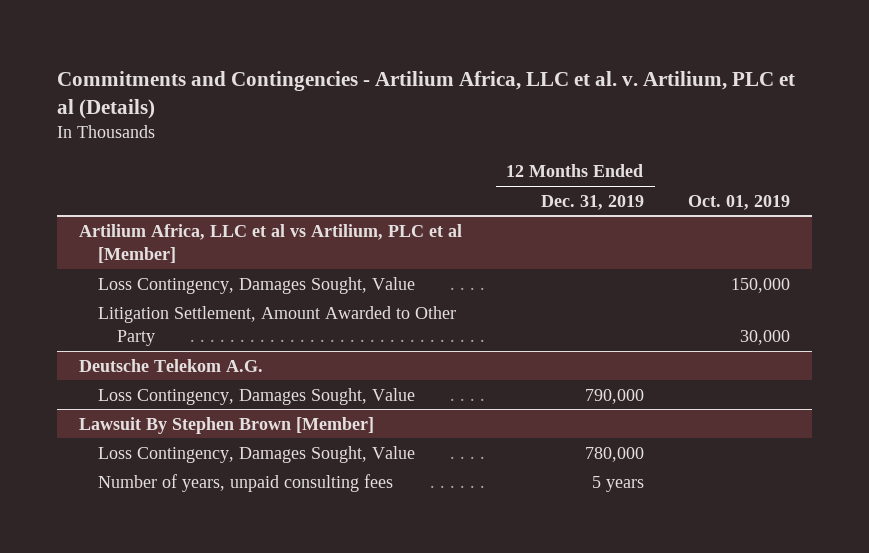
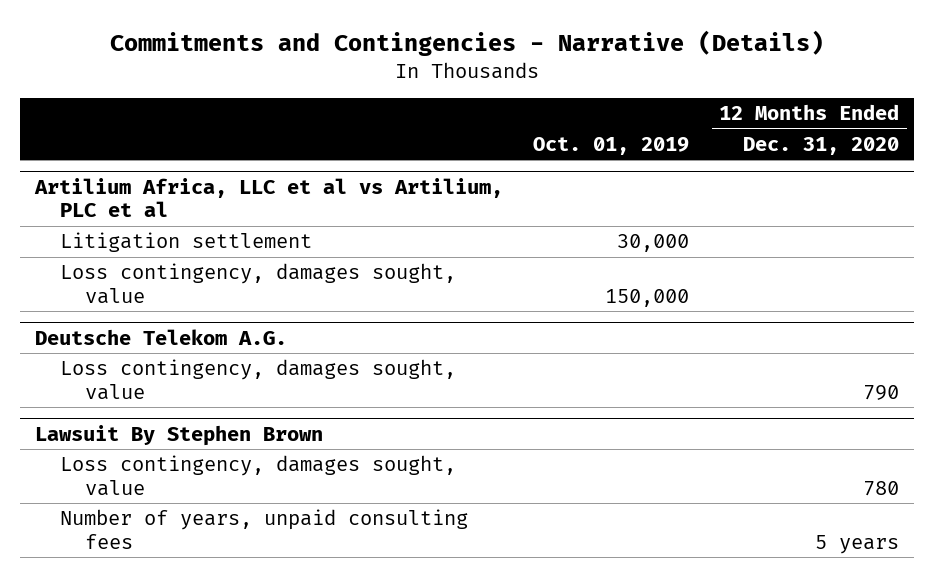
- Commitments and Contingencies - Artilium Africa, LLC et al. v. Artilium, PLC et al (Details)
+ Commitments and Contingencies - Narrative (Details)
- | 12 Months Ended Dec. 31, 2019 | Oct. 01, 2019
+ | Oct. 01, 2019 | 12 Months Ended Dec. 31, 2020
- Artilium Africa, LLC et al vs Artilium, PLC et al [Member]
- Loss Contingency, Damages Sought, Value | | 150,000
- Litigation Settlement, Amount Awarded to Other Party | | 30,000
+ Artilium Africa, LLC et al vs Artilium, PLC et al
+ Litigation settlement | 30,000 |
+ Loss contingency, damages sought, value | 150,000 |
@ Deutsche Telekom A.G.
- Loss Contingency, Damages Sought, Value | 790,000 |
- Lawsuit By Stephen Brown [Member]
- Loss Contingency, Damages Sought, Value | 780,000 |
@ Deutsche Telekom A.G.
+ Loss contingency, damages sought, value | | 790
+ Lawsuit By Stephen Brown
+ Loss contingency, damages sought, value | | 780

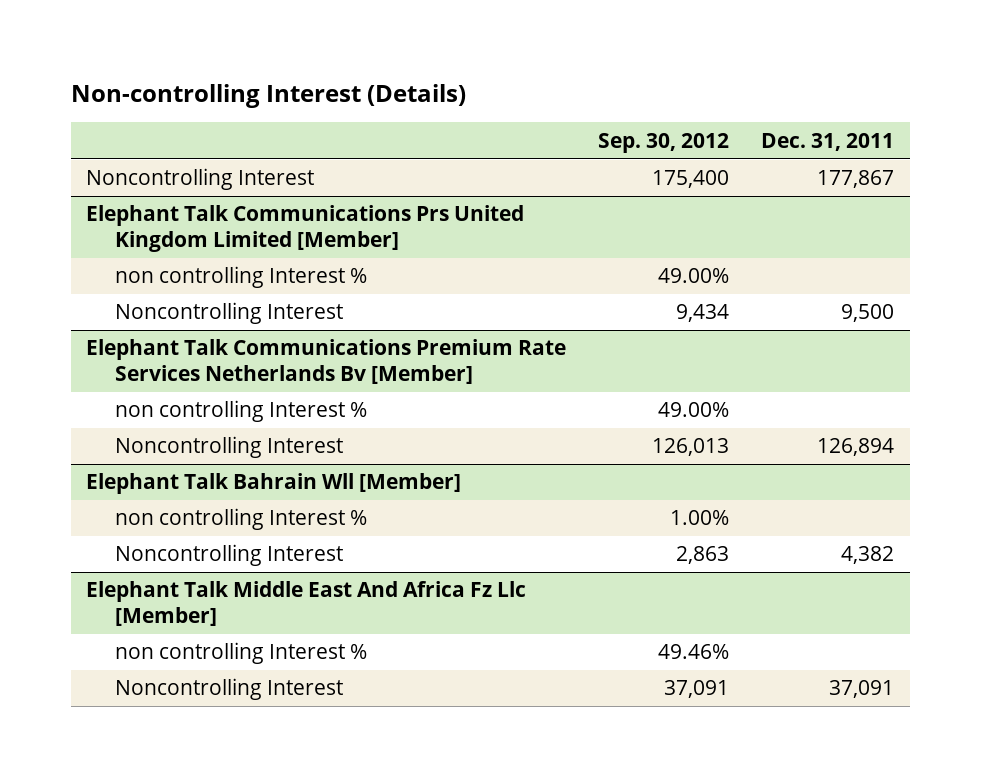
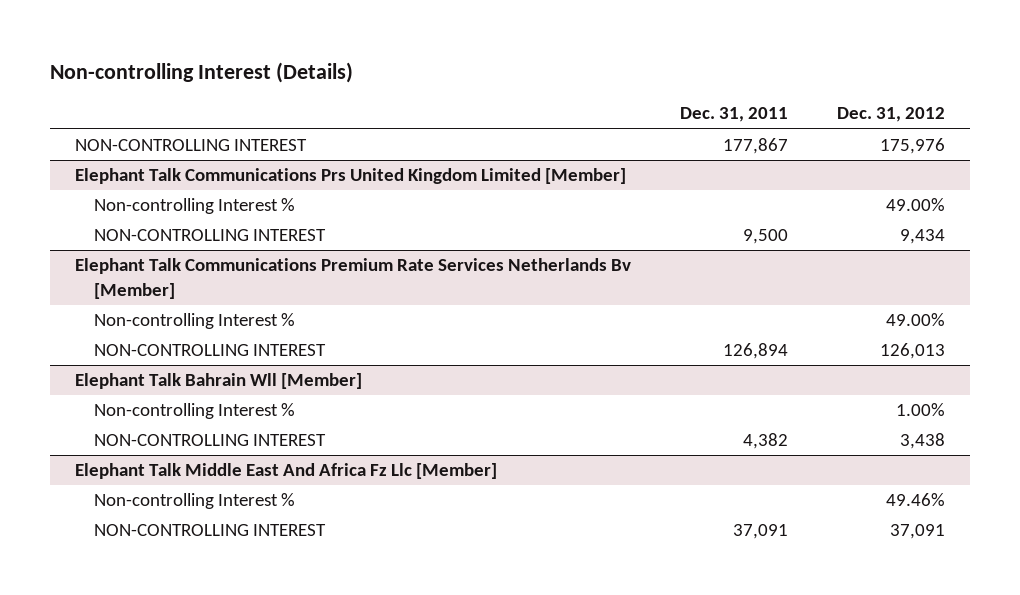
- | Sep. 30, 2012 | Dec. 31, 2011
+ | Dec. 31, 2011 | Dec. 31, 2012
- Noncontrolling Interest | 175,400 | 177,867
+ NON-CONTROLLING INTEREST | 177,867 | 175,976
@ Elephant Talk Communications Prs United Kingdom Limited [Member]
- non controlling Interest % | 49.00% |
- Noncontrolling Interest | 9,434 | 9,500
+ Non-controlling Interest % | | 49.00%
+ NON-CONTROLLING INTEREST | 9,500 | 9,434
@ Elephant Talk Communications Premium Rate Services Netherlands Bv [Member]
- non controlling Interest % | 49.00% |
- Noncontrolling Interest | 126,013 | 126,894
+ Non-controlling Interest % | | 49.00%
+ NON-CONTROLLING INTEREST | 126,894 | 126,013
@ Elephant Talk Bahrain Wll [Member]
- non controlling Interest % | 1.00% |
- Noncontrolling Interest | 2,863 | 4,382
+ Non-controlling Interest % | | 1.00%
+ NON-CONTROLLING INTEREST | 4,382 | 3,438
@ Elephant Talk Middle East And Africa Fz Llc [Member]
- non controlling Interest % | 49.46% |
- Noncontrolling Interest | 37,091 | 37,091
+ Non-controlling Interest % | | 49.46%
+ NON-CONTROLLING INTEREST | 37,091 | 37,091

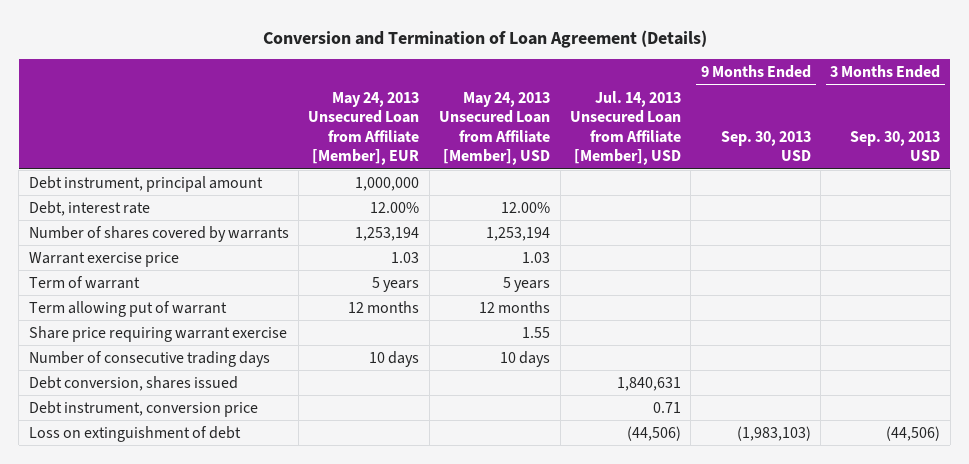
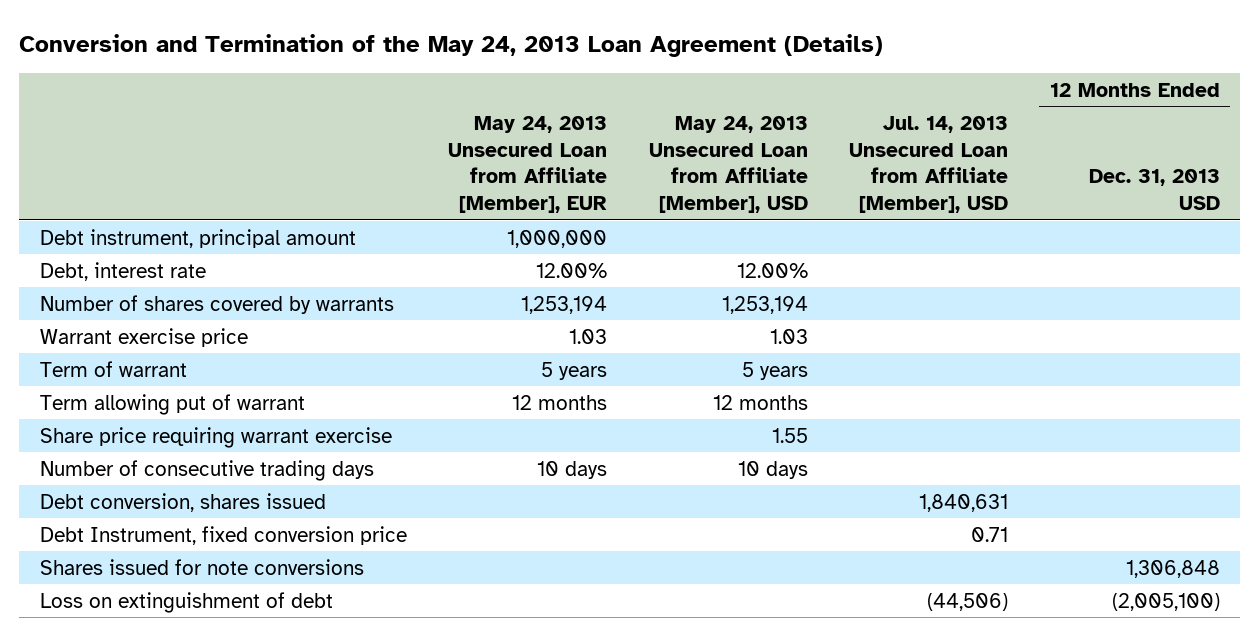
- Conversion and Termination of Loan Agreement (Details)
+ Conversion and Termination of the May 24, 2013 Loan Agreement (Details)
- | May 24, 2013 Unsecured Loan from Affiliate [Member], EUR | May 24, 2013 Unsecured Loan from Affiliate [Member], USD | Jul. 14, 2013 Unsecured Loan from Affiliate [Member], USD | 9 Months Ended Sep. 30, 2013 USD | 3 Months Ended Sep. 30, 2013 USD
+ | May 24, 2013 Unsecured Loan from Affiliate [Member], EUR | May 24, 2013 Unsecured Loan from Affiliate [Member], USD | Jul. 14, 2013 Unsecured Loan from Affiliate [Member], USD | 12 Months Ended Dec. 31, 2013 USD
- Debt instrument, conversion price | | | 0.71 | |
+ Debt Instrument, fixed conversion price | | | 0.71 |
+ Shares issued for note conversions | | | | 1,306,848

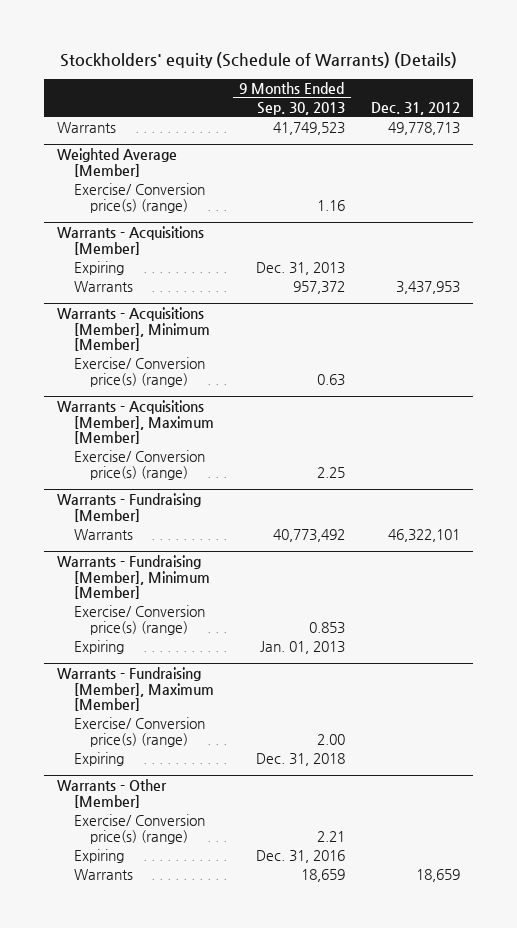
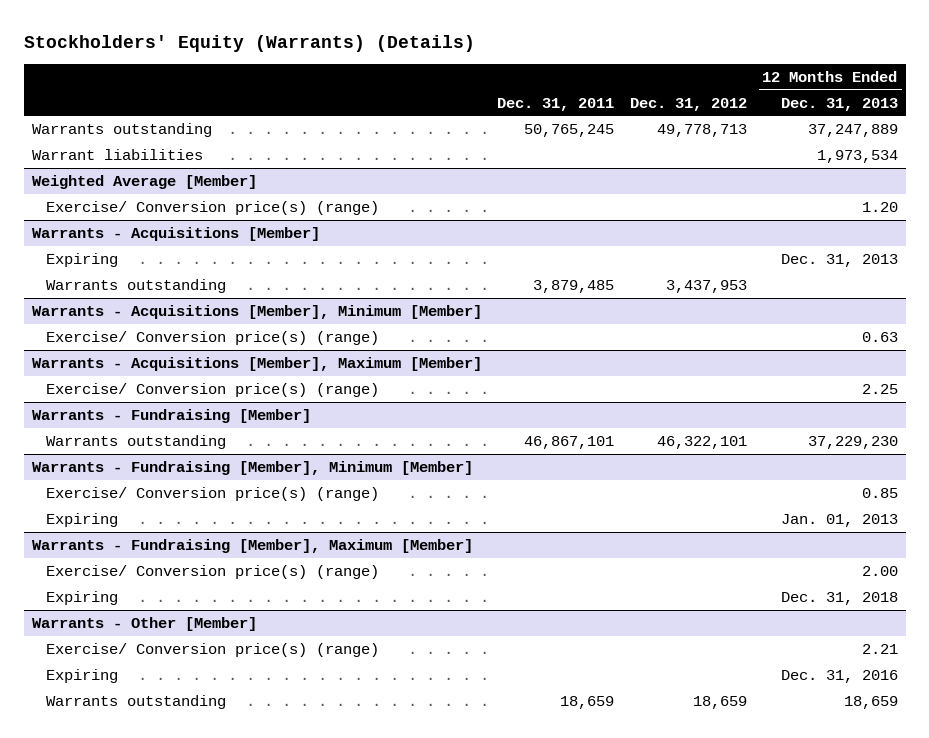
- Stockholders' equity (Schedule of Warrants) (Details)
+ Stockholders' Equity (Warrants) (Details)
- | 9 Months Ended Sep. 30, 2013 | Dec. 31, 2012
+ | Dec. 31, 2011 | Dec. 31, 2012 | 12 Months Ended Dec. 31, 2013
- Warrants | 41,749,523 | 49,778,713
+ Warrants outstanding | 50,765,245 | 49,778,713 | 37,247,889
+ Warrant liabilities | | | 1,973,534
@ Warrants - Acquisitions [Member]
- Warrants | 957,372 | 3,437,953
+ Warrants outstanding | 3,879,485 | 3,437,953 |
@ Warrants - Fundraising [Member]
- Warrants | 40,773,492 | 46,322,101
+ Warrants outstanding | 46,867,101 | 46,322,101 | 37,229,230
@ Warrants - Other [Member]
- Warrants | 18,659 | 18,659
+ Warrants outstanding | 18,659 | 18,659 | 18,659

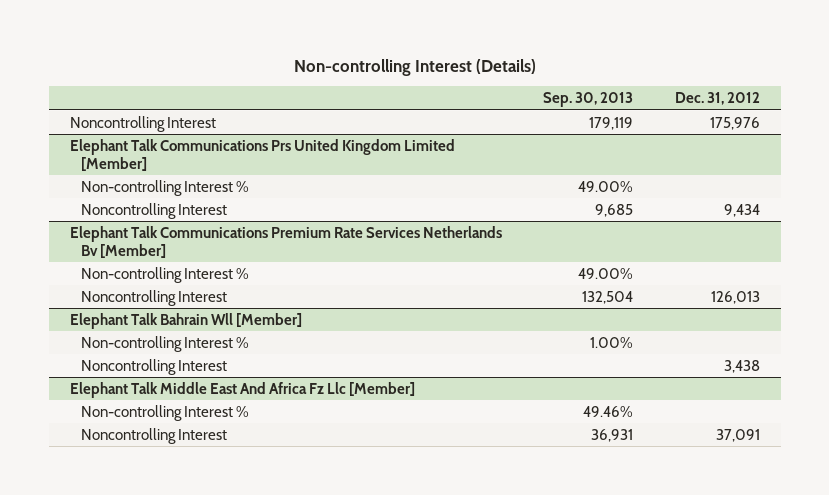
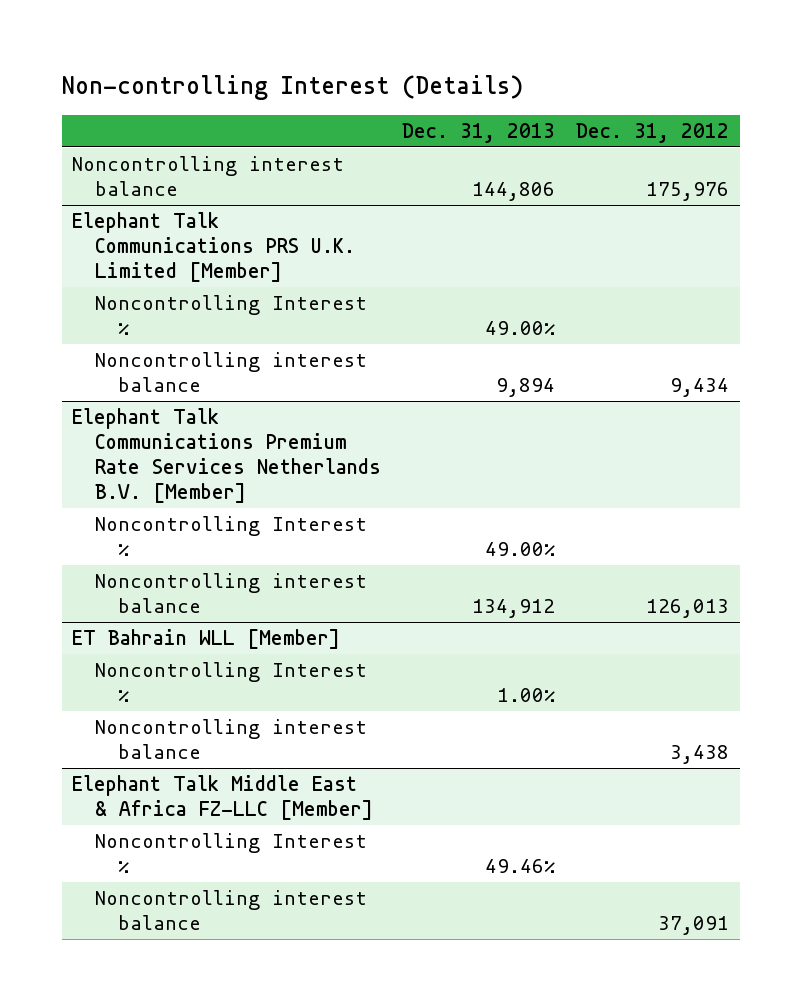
- | Sep. 30, 2013 | Dec. 31, 2012
+ | Dec. 31, 2013 | Dec. 31, 2012
- Noncontrolling Interest | 179,119 | 175,976
- Elephant Talk Communications Prs United Kingdom Limited [Member]
- Non-controlling Interest % | 49.00% |
- Noncontrolling Interest | 9,685 | 9,434
- Elephant Talk Communications Premium Rate Services Netherlands Bv [Member]
- Non-controlling Interest % | 49.00% |
- Noncontrolling Interest | 132,504 | 126,013
- Elephant Talk Bahrain Wll [Member]
- Non-controlling Interest % | 1.00% |
- Noncontrolling Interest | | 3,438
- Elephant Talk Middle East And Africa Fz Llc [Member]
- Non-controlling Interest % | 49.46% |
- Noncontrolling Interest | 36,931 | 37,091
+ Noncontrolling interest balance | 144,806 | 175,976
+ Elephant Talk Communications PRS U.K. Limited [Member]
+ Noncontrolling Interest % | 49.00% |
+ Noncontrolling interest balance | 9,894 | 9,434
+ Elephant Talk Communications Premium Rate Services Netherlands B.V. [Member]
+ Noncontrolling Interest % | 49.00% |
+ Noncontrolling interest balance | 134,912 | 126,013
+ ET Bahrain WLL [Member]
+ Noncontrolling Interest % | 1.00% |
+ Noncontrolling interest balance | | 3,438
+ Elephant Talk Middle East & Africa FZ-LLC [Member]
+ Noncontrolling Interest % | 49.46% |
+ Noncontrolling interest balance | | 37,091

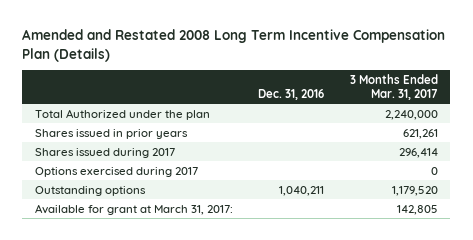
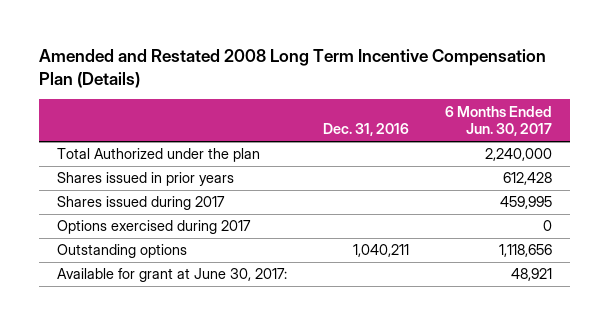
- | Dec. 31, 2016 | 3 Months Ended Mar. 31, 2017
+ | Dec. 31, 2016 | 6 Months Ended Jun. 30, 2017
- Available for grant at March 31, 2017: | | 142,805
+ Available for grant at June 30, 2017: | | 48,921

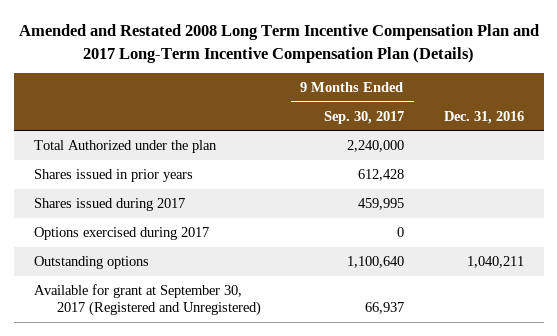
- Amended and Restated 2008 Long Term Incentive Compensation Plan (Details)
+ Amended and Restated 2008 Long Term Incentive Compensation Plan and 2017 Long-Term Incentive Compensation Plan (Details)
- | Dec. 31, 2016 | 6 Months Ended Jun. 30, 2017
+ | 9 Months Ended Sep. 30, 2017 | Dec. 31, 2016
- Available for grant at June 30, 2017: | | 48,921
+ Available for grant at September 30, 2017 (Registered and Unregistered) | 66,937 |

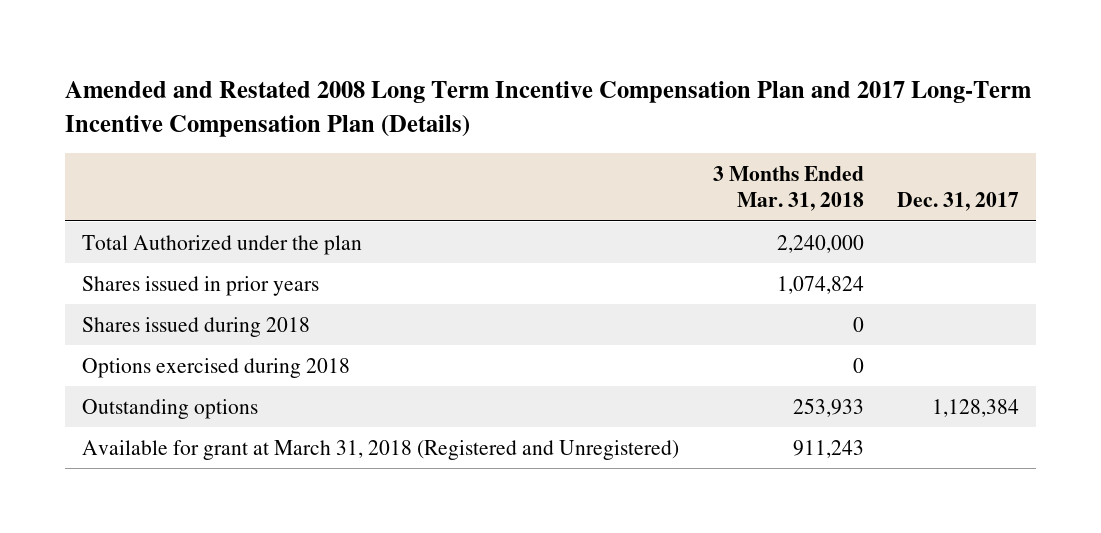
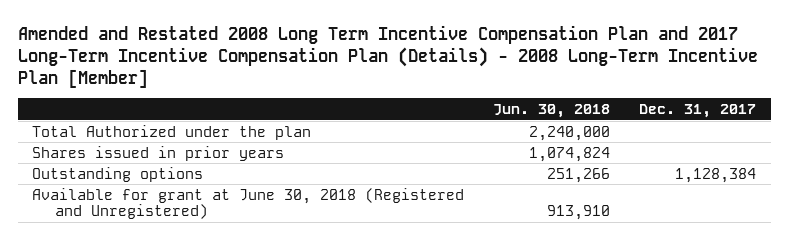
- Amended and Restated 2008 Long Term Incentive Compensation Plan and 2017 Long-Term Incentive Compensation Plan (Details)
+ Amended and Restated 2008 Long Term Incentive Compensation Plan and 2017 Long-Term Incentive Compensation Plan (Details) - 2008 Long-Term Incentive Plan [Member]
- | 3 Months Ended Mar. 31, 2018 | Dec. 31, 2017
+ | Jun. 30, 2018 | Dec. 31, 2017
- Shares issued during 2018 | 0 |
- Options exercised during 2018 | 0 |
- Available for grant at March 31, 2018 (Registered and Unregistered) | 911,243 |
+ Available for grant at June 30, 2018 (Registered and Unregistered) | 913,910 |

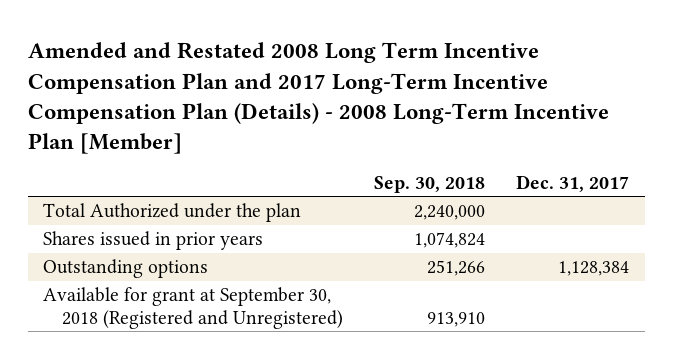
- | Jun. 30, 2018 | Dec. 31, 2017
+ | Sep. 30, 2018 | Dec. 31, 2017
- Available for grant at June 30, 2018 (Registered and Unregistered) | 913,910 |
+ Available for grant at September 30, 2018 (Registered and Unregistered) | 913,910 |

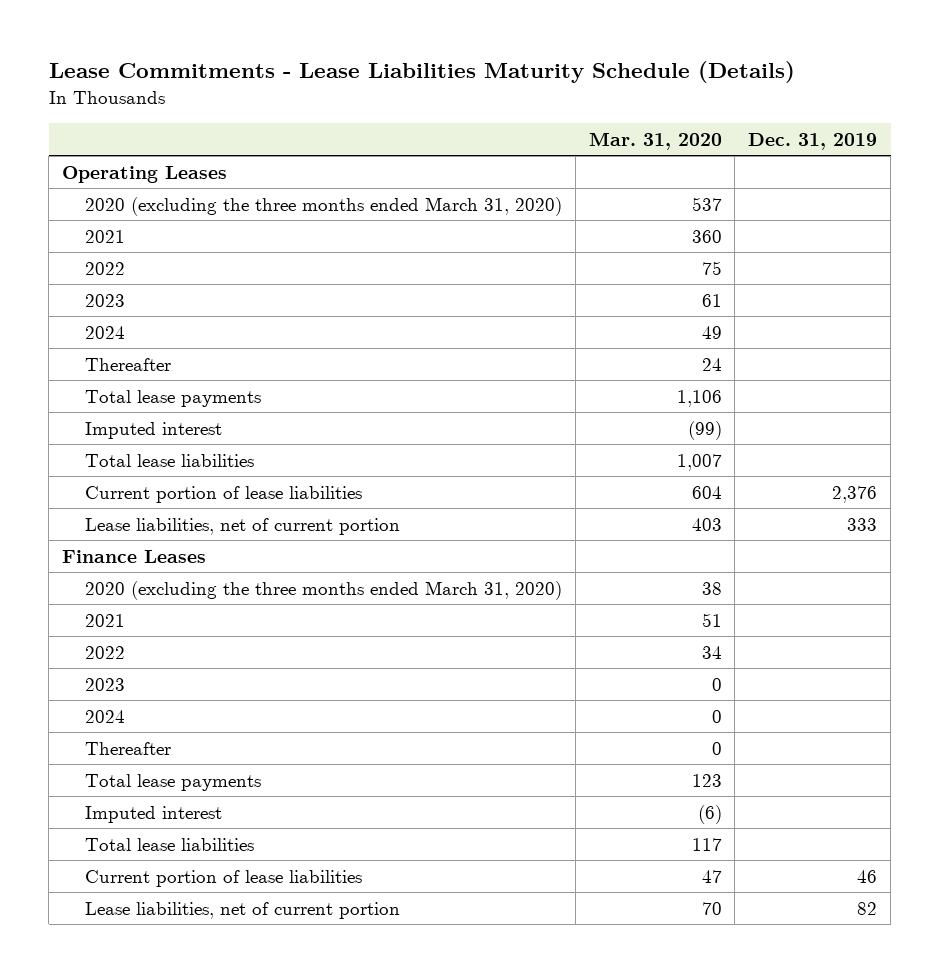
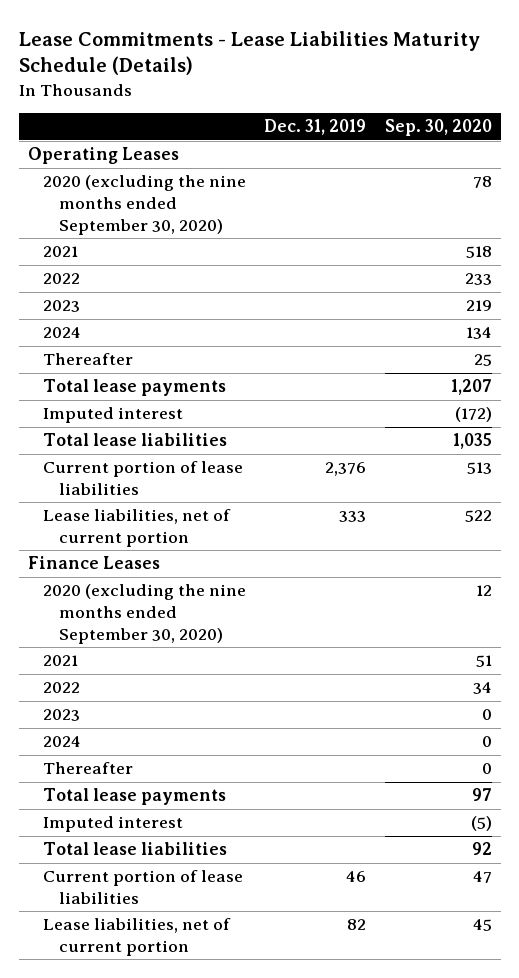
- | Mar. 31, 2020 | Dec. 31, 2019
+ | Dec. 31, 2019 | Sep. 30, 2020
- 2020 (excluding the three months ended March 31, 2020) | 537 |
+ 2020 (excluding the nine months ended September 30, 2020) | | 78
- 2020 (excluding the three months ended March 31, 2020) | 38 |
+ 2020 (excluding the nine months ended September 30, 2020) | | 12

